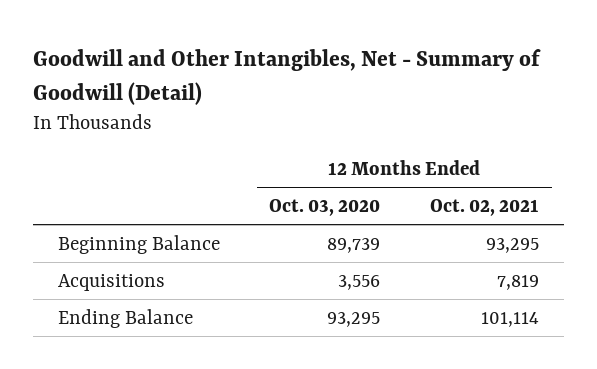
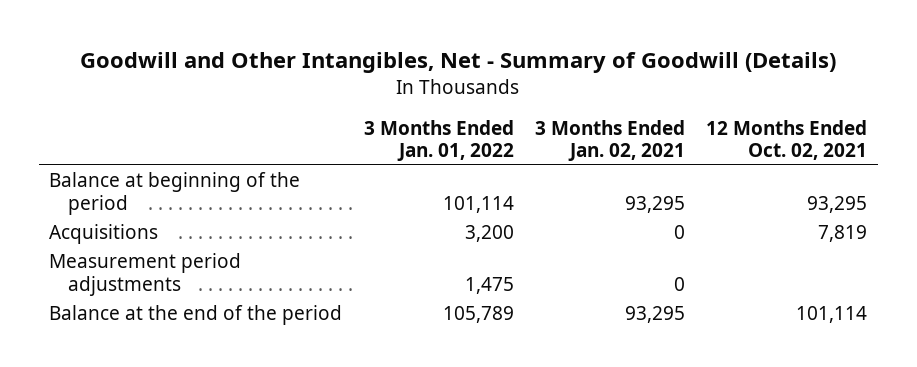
- Goodwill and Other Intangibles, Net - Summary of Goodwill (Detail)
+ Goodwill and Other Intangibles, Net - Summary of Goodwill (Details)
- | 12 Months Ended Oct. 03, 2020 | 12 Months Ended Oct. 02, 2021
+ | 3 Months Ended Jan. 01, 2022 | 3 Months Ended Jan. 02, 2021 | 12 Months Ended Oct. 02, 2021
- Beginning Balance | 89,739 | 93,295
+ Balance at beginning of the period | 101,114 | 93,295 | 93,295
- Ending Balance | 93,295 | 101,114
+ Measurement period adjustments | 1,475 | 0 |
+ Balance at the end of the period | 105,789 | 93,295 | 101,114

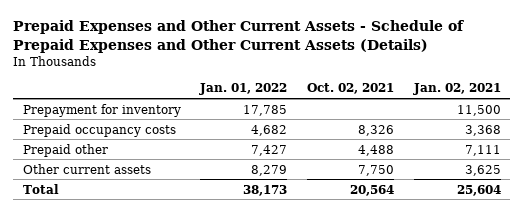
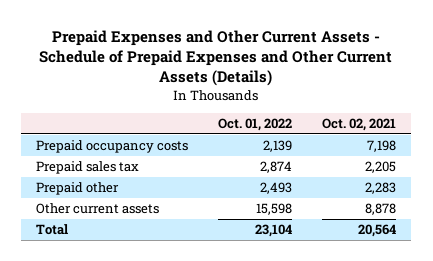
- | Jan. 01, 2022 | Oct. 02, 2021 | Jan. 02, 2021
+ | Oct. 01, 2022 | Oct. 02, 2021
- Prepayment for inventory | 17,785 | | 11,500
- Prepaid occupancy costs | 4,682 | 8,326 | 3,368
- Prepaid other | 7,427 | 4,488 | 7,111
- Other current assets | 8,279 | 7,750 | 3,625
+ Prepaid occupancy costs | 2,139 | 7,198
+ Prepaid sales tax | 2,874 | 2,205
+ Prepaid other | 2,493 | 2,283
+ Other current assets | 15,598 | 8,878

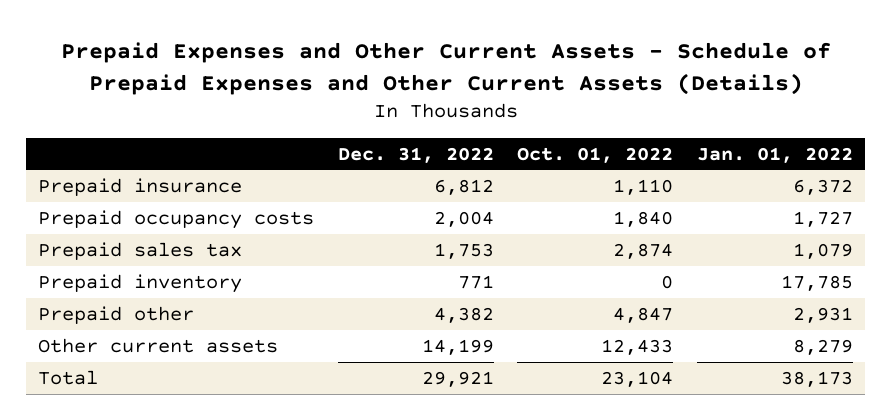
- | Oct. 01, 2022 | Oct. 02, 2021
+ | Dec. 31, 2022 | Oct. 01, 2022 | Jan. 01, 2022
- Prepaid occupancy costs | 2,139 | 7,198
+ Prepaid insurance | 6,812 | 1,110 | 6,372
+ Prepaid occupancy costs | 2,004 | 1,840 | 1,727
- Prepaid other | 2,493 | 2,283
- Other current assets | 15,598 | 8,878
+ Prepaid inventory | 771 | 0 | 17,785
+ Prepaid other | 4,382 | 4,847 | 2,931
+ Other current assets | 14,199 | 12,433 | 8,279

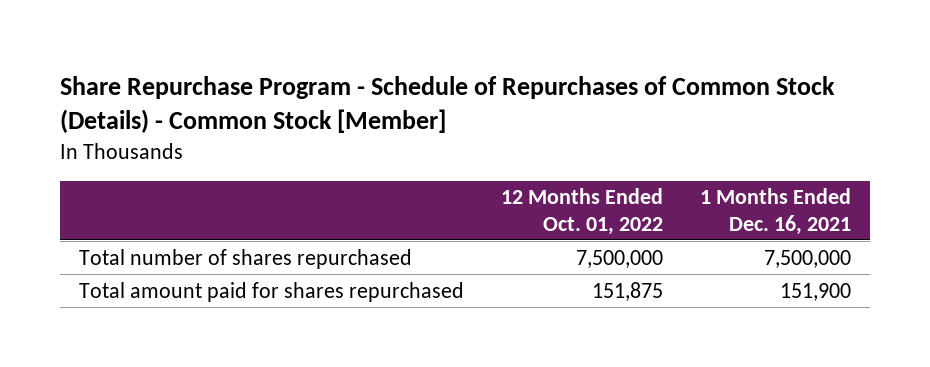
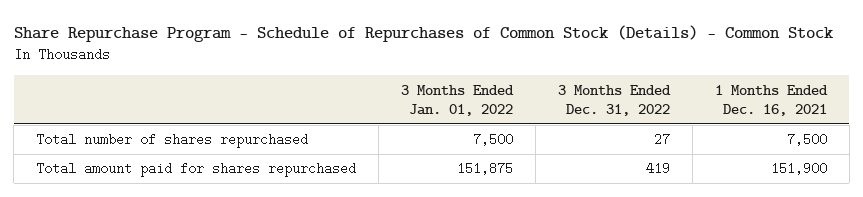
- Share Repurchase Program - Schedule of Repurchases of Common Stock (Details) - Common Stock [Member]
+ Share Repurchase Program - Schedule of Repurchases of Common Stock (Details) - Common Stock
- | 12 Months Ended Oct. 01, 2022 | 1 Months Ended Dec. 16, 2021
+ | 3 Months Ended Jan. 01, 2022 | 3 Months Ended Dec. 31, 2022 | 1 Months Ended Dec. 16, 2021
- Total number of shares repurchased | 7,500,000 | 7,500,000
+ Total number of shares repurchased | 7,500 | 27 | 7,500

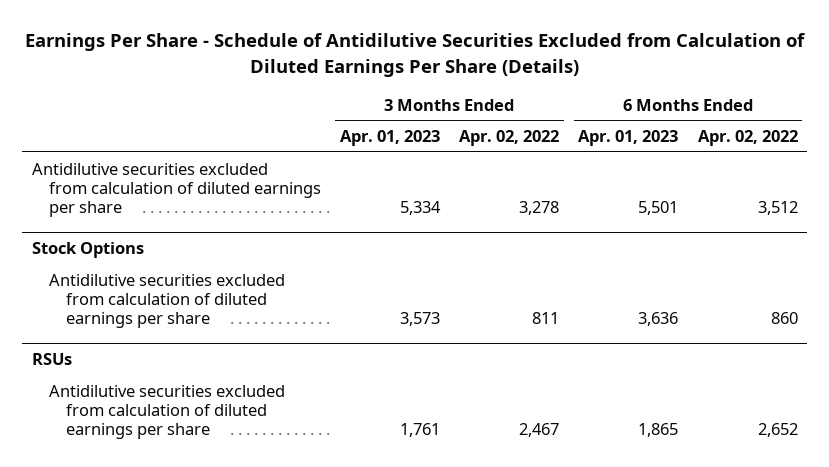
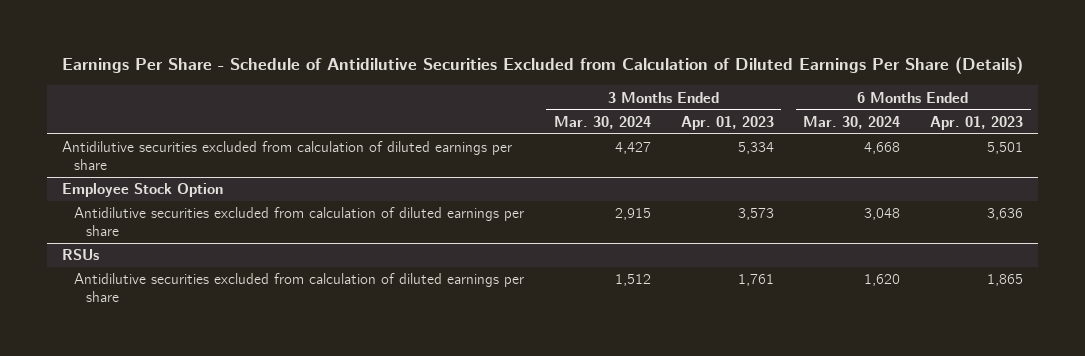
- | 3 Months Ended Apr. 01, 2023 | 3 Months Ended Apr. 02, 2022 | 6 Months Ended Apr. 01, 2023 | 6 Months Ended Apr. 02, 2022
+ | 3 Months Ended Mar. 30, 2024 | 3 Months Ended Apr. 01, 2023 | 6 Months Ended Mar. 30, 2024 | 6 Months Ended Apr. 01, 2023
- Stock Options
+ Employee Stock Option

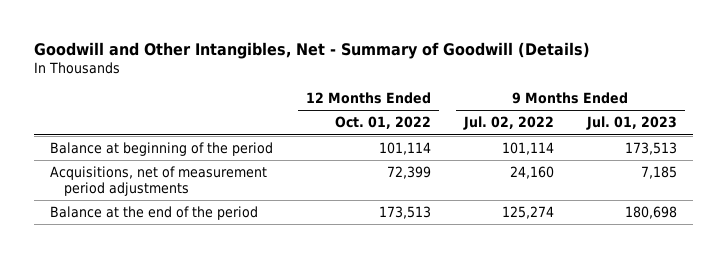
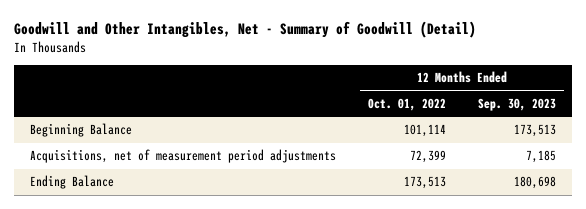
- Goodwill and Other Intangibles, Net - Summary of Goodwill (Details)
+ Goodwill and Other Intangibles, Net - Summary of Goodwill (Detail)
- | 12 Months Ended Oct. 01, 2022 | 9 Months Ended Jul. 02, 2022 | 9 Months Ended Jul. 01, 2023
+ | 12 Months Ended Oct. 01, 2022 | 12 Months Ended Sep. 30, 2023
- Balance at beginning of the period | 101,114 | 101,114 | 173,513
+ Beginning Balance | 101,114 | 173,513
- Balance at the end of the period | 173,513 | 125,274 | 180,698
+ Ending Balance | 173,513 | 180,698

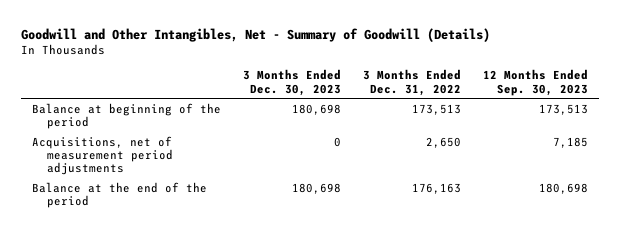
- Goodwill and Other Intangibles, Net - Summary of Goodwill (Detail)
+ Goodwill and Other Intangibles, Net - Summary of Goodwill (Details)
- | 12 Months Ended Oct. 01, 2022 | 12 Months Ended Sep. 30, 2023
+ | 3 Months Ended Dec. 30, 2023 | 3 Months Ended Dec. 31, 2022 | 12 Months Ended Sep. 30, 2023
- Beginning Balance | 101,114 | 173,513
+ Balance at beginning of the period | 180,698 | 173,513 | 173,513
- Ending Balance | 173,513 | 180,698
+ Balance at the end of the period | 180,698 | 176,163 | 180,698

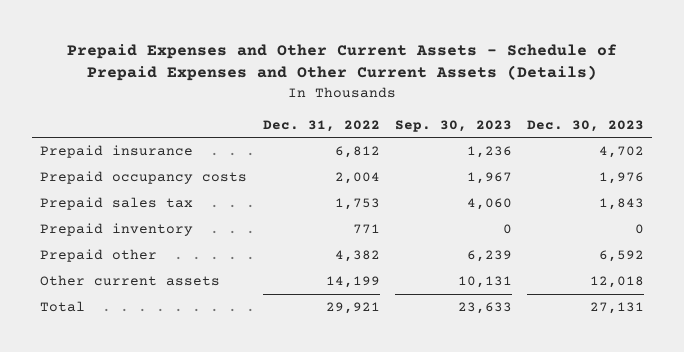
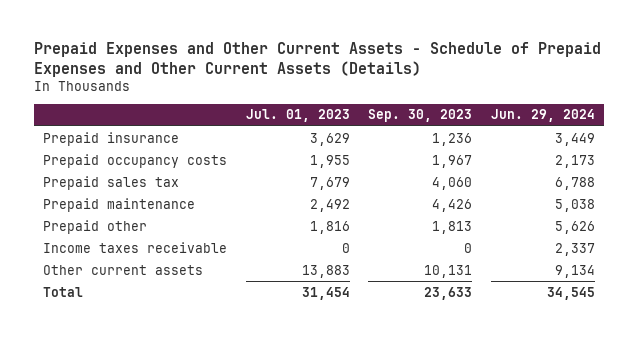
- | Dec. 31, 2022 | Sep. 30, 2023 | Dec. 30, 2023
+ | Jul. 01, 2023 | Sep. 30, 2023 | Jun. 29, 2024
- Prepaid inventory | 771 | 0 | 0
- Prepaid other | 4,382 | 6,239 | 6,592
+ Prepaid maintenance | 2,492 | 4,426 | 5,038
+ Prepaid other | 1,816 | 1,813 | 5,626
+ Income taxes receivable | 0 | 0 | 2,337

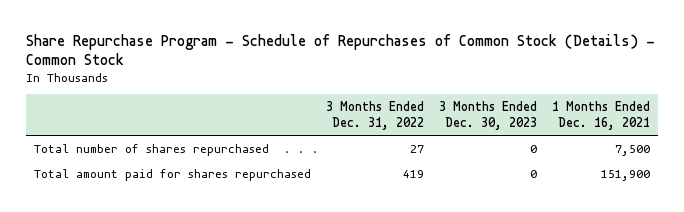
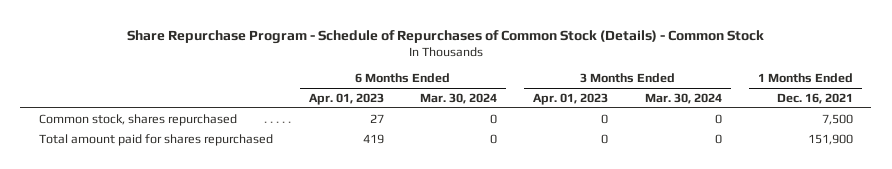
- | 3 Months Ended Dec. 31, 2022 | 3 Months Ended Dec. 30, 2023 | 1 Months Ended Dec. 16, 2021
+ | 6 Months Ended Apr. 01, 2023 | 6 Months Ended Mar. 30, 2024 | 3 Months Ended Apr. 01, 2023 | 3 Months Ended Mar. 30, 2024 | 1 Months Ended Dec. 16, 2021
- Total number of shares repurchased | 27 | 0 | 7,500
+ Common stock, shares repurchased | 27 | 0 | 0 | 0 | 7,500

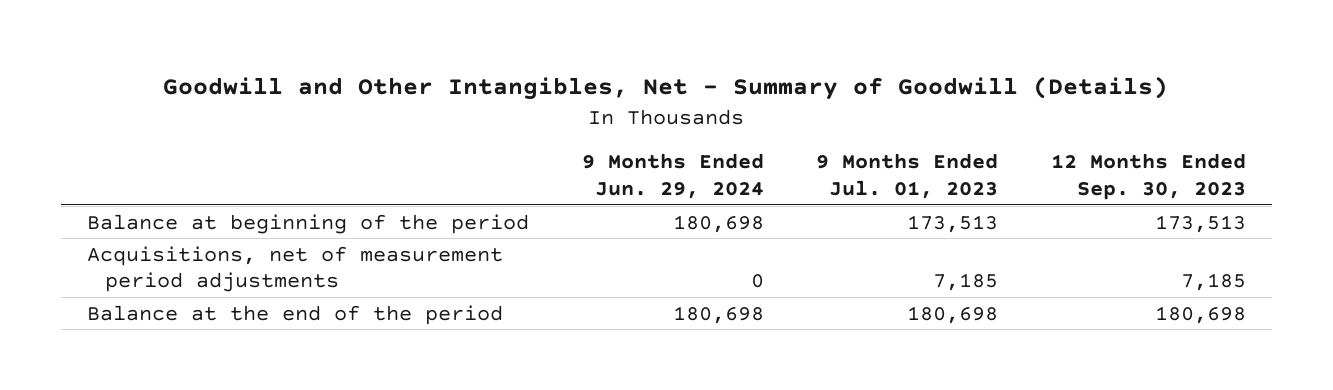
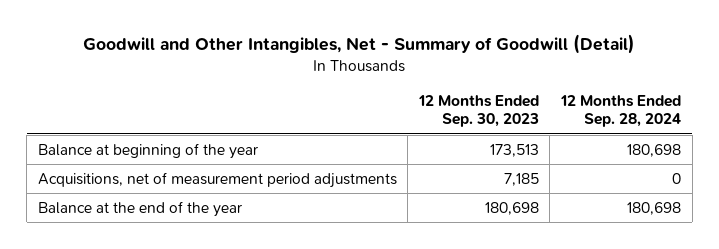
- Goodwill and Other Intangibles, Net - Summary of Goodwill (Details)
+ Goodwill and Other Intangibles, Net - Summary of Goodwill (Detail)
- | 9 Months Ended Jun. 29, 2024 | 9 Months Ended Jul. 01, 2023 | 12 Months Ended Sep. 30, 2023
+ | 12 Months Ended Sep. 30, 2023 | 12 Months Ended Sep. 28, 2024
- Balance at beginning of the period | 180,698 | 173,513 | 173,513
+ Balance at beginning of the year | 173,513 | 180,698
- Balance at the end of the period | 180,698 | 180,698 | 180,698
+ Balance at the end of the year | 180,698 | 180,698

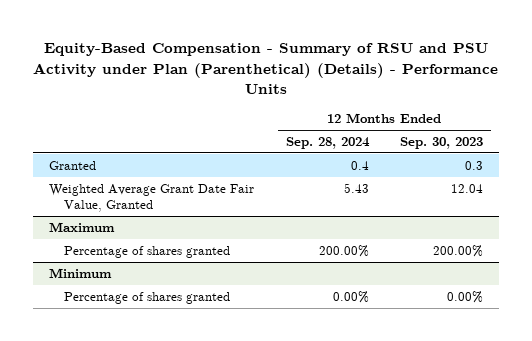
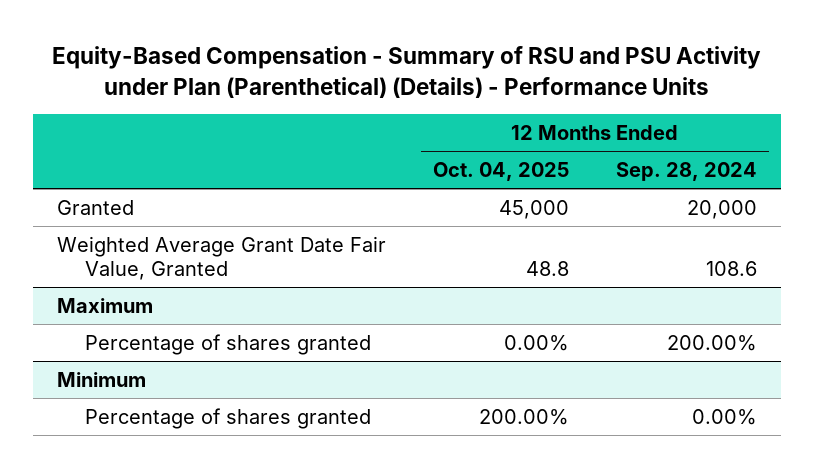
- | 12 Months Ended Sep. 28, 2024 | 12 Months Ended Sep. 30, 2023
+ | 12 Months Ended Oct. 04, 2025 | 12 Months Ended Sep. 28, 2024
- Granted | 0.4 | 0.3
- Weighted Average Grant Date Fair Value, Granted | 5.43 | 12.04
+ Granted | 45,000 | 20,000
+ Weighted Average Grant Date Fair Value, Granted | 48.8 | 108.6

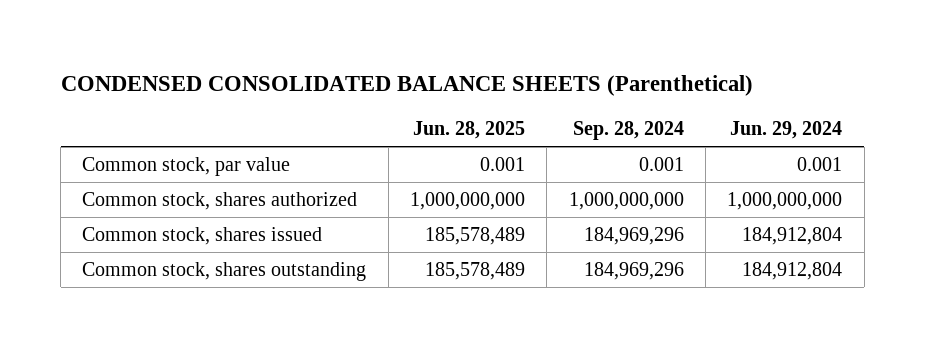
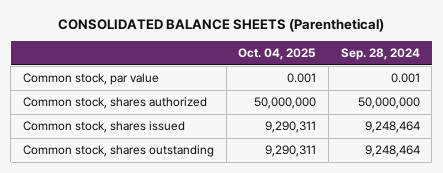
- CONDENSED CONSOLIDATED BALANCE SHEETS (Parenthetical)
+ CONSOLIDATED BALANCE SHEETS (Parenthetical)
- | Jun. 28, 2025 | Sep. 28, 2024 | Jun. 29, 2024
+ | Oct. 04, 2025 | Sep. 28, 2024
- Common stock, shares authorized | 1,000,000,000 | 1,000,000,000 | 1,000,000,000
- Common stock, shares issued | 185,578,489 | 184,969,296 | 184,912,804
- Common stock, shares outstanding | 185,578,489 | 184,969,296 | 184,912,804
+ Common stock, shares authorized | 50,000,000 | 50,000,000
+ Common stock, shares issued | 9,290,311 | 9,248,464
+ Common stock, shares outstanding | 9,290,311 | 9,248,464

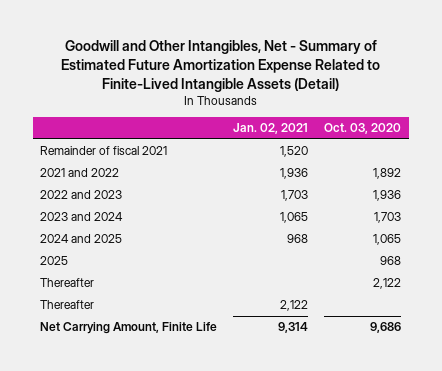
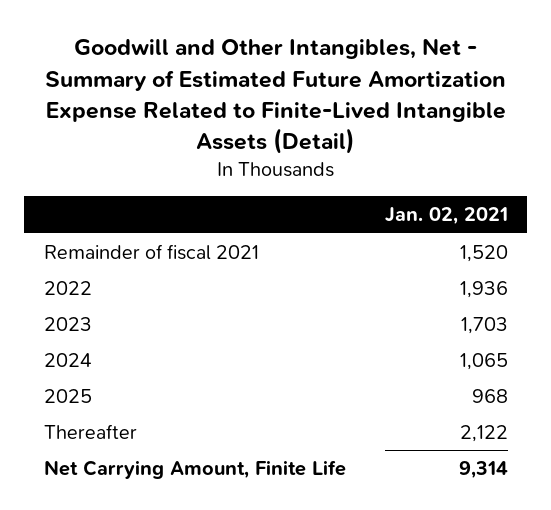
- | Jan. 02, 2021 | Oct. 03, 2020
+ | Jan. 02, 2021
- 2021 and 2022 | 1,936 | 1,892
- 2022 and 2023 | 1,703 | 1,936
- 2023 and 2024 | 1,065 | 1,703
- 2024 and 2025 | 968 | 1,065
- 2025 | | 968
- Thereafter | | 2,122
+ 2022 | 1,936
+ 2023 | 1,703
+ 2024 | 1,065
+ 2025 | 968

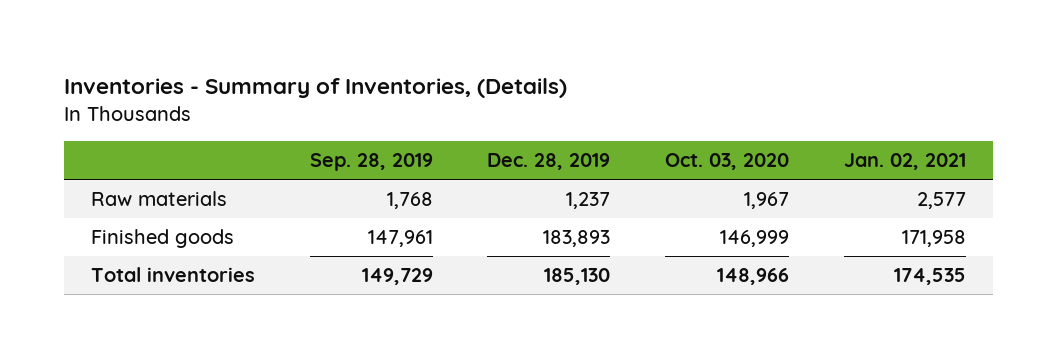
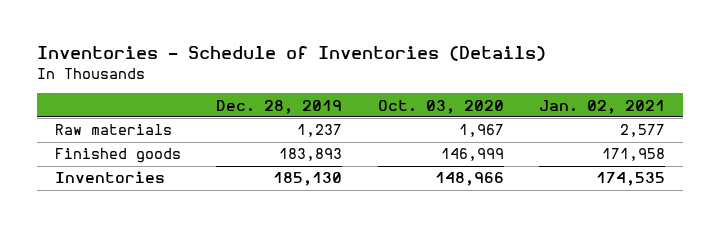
- Inventories - Summary of Inventories, (Details)
+ Inventories - Schedule of Inventories (Details)
- | Sep. 28, 2019 | Dec. 28, 2019 | Oct. 03, 2020 | Jan. 02, 2021
+ | Dec. 28, 2019 | Oct. 03, 2020 | Jan. 02, 2021
- Total inventories | 149,729 | 185,130 | 148,966 | 174,535
+ Inventories | 185,130 | 148,966 | 174,535

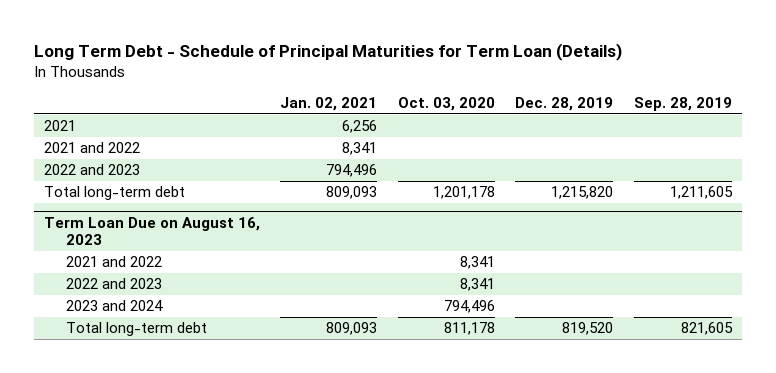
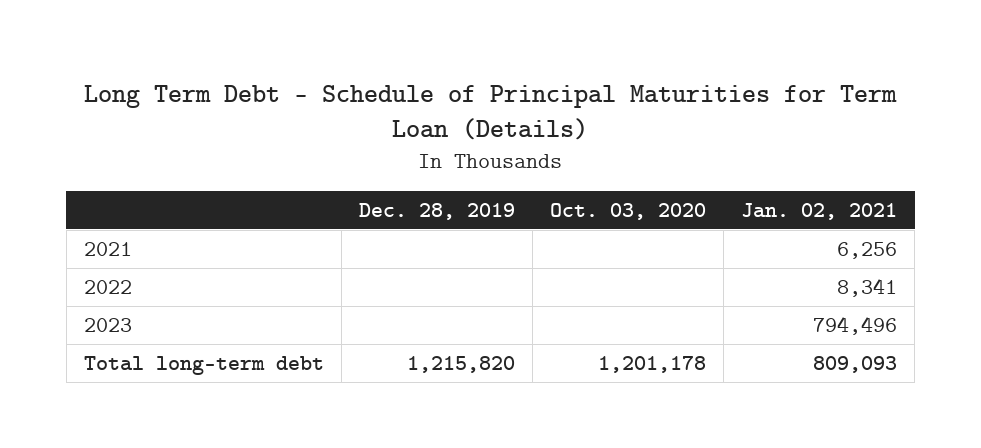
- | Jan. 02, 2021 | Oct. 03, 2020 | Dec. 28, 2019 | Sep. 28, 2019
+ | Dec. 28, 2019 | Oct. 03, 2020 | Jan. 02, 2021
- 2021 and 2022 | 8,341 | | |
- 2022 and 2023 | 794,496 | | |
+ 2022 | | | 8,341
+ 2023 | | | 794,496
- Term Loan Due on August 16, 2023
- 2021 and 2022 | | 8,341 | |
- 2022 and 2023 | | 8,341 | |
- 2023 and 2024 | | 794,496 | |
- Total long-term debt | 809,093 | 811,178 | 819,520 | 821,605

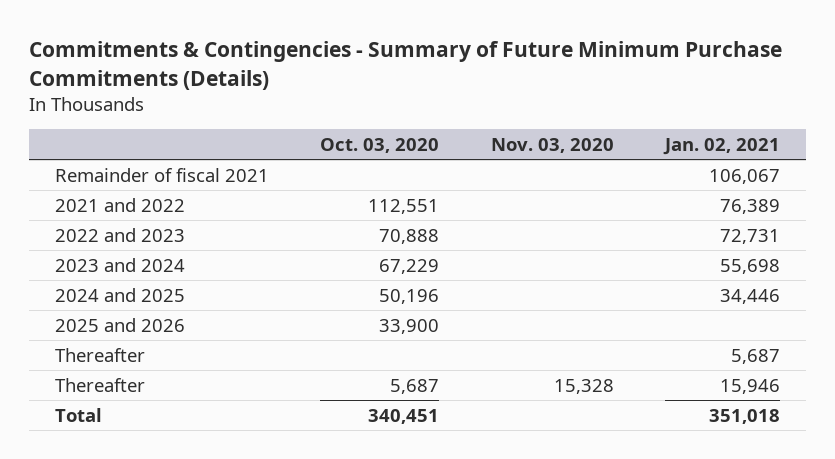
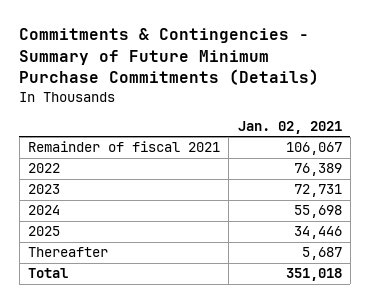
- | Oct. 03, 2020 | Nov. 03, 2020 | Jan. 02, 2021
+ | Jan. 02, 2021
- 2021 and 2022 | 112,551 | | 76,389
- 2022 and 2023 | 70,888 | | 72,731
- 2023 and 2024 | 67,229 | | 55,698
- 2024 and 2025 | 50,196 | | 34,446
- 2025 and 2026 | 33,900 | |
+ 2022 | 76,389
+ 2023 | 72,731
+ 2024 | 55,698
+ 2025 | 34,446
- Thereafter | 5,687 | 15,328 | 15,946

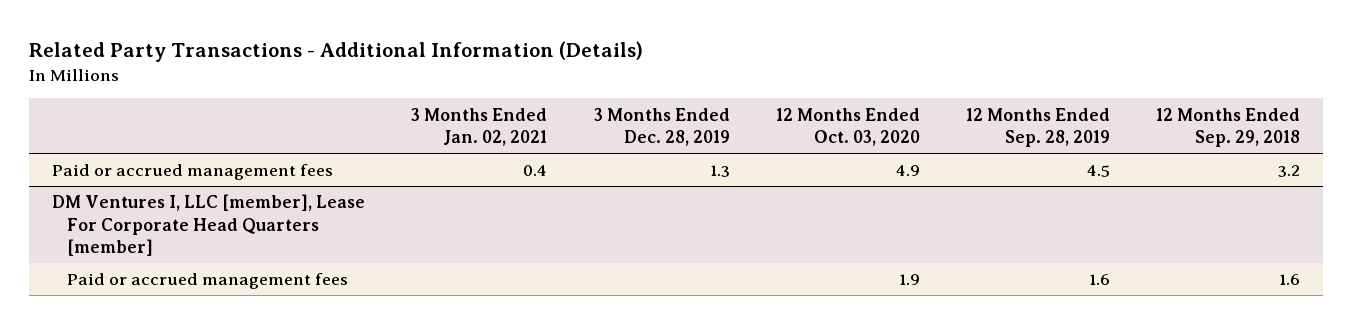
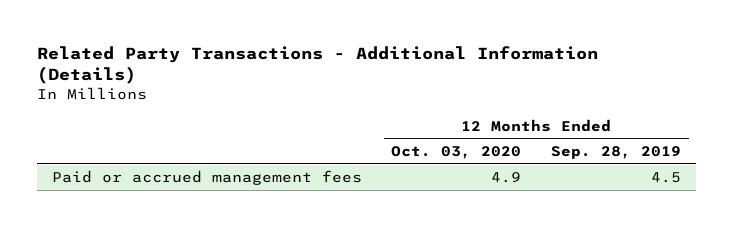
- | 3 Months Ended Jan. 02, 2021 | 3 Months Ended Dec. 28, 2019 | 12 Months Ended Oct. 03, 2020 | 12 Months Ended Sep. 28, 2019 | 12 Months Ended Sep. 29, 2018
+ | 12 Months Ended Oct. 03, 2020 | 12 Months Ended Sep. 28, 2019
- DM Ventures I, LLC [member], Lease For Corporate Head Quarters [member]
- Paid or accrued management fees | | | 1.9 | 1.6 | 1.6

